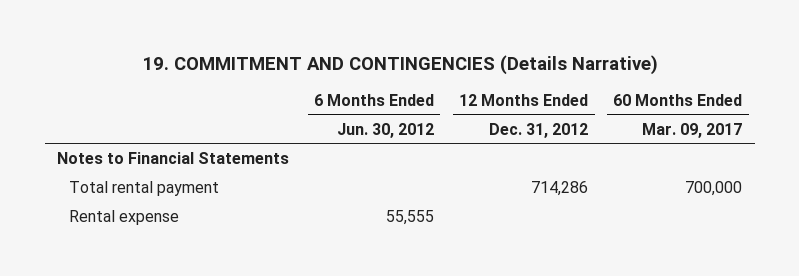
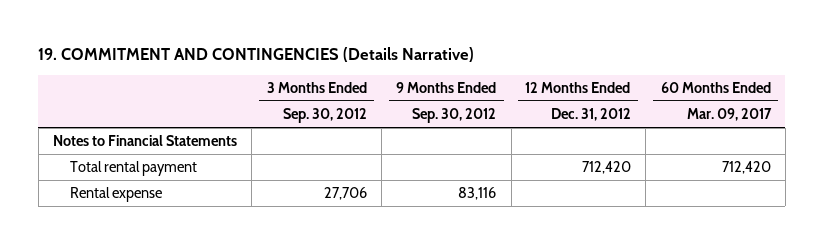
- | 6 Months Ended Jun. 30, 2012 | 12 Months Ended Dec. 31, 2012 | 60 Months Ended Mar. 09, 2017
+ | 3 Months Ended Sep. 30, 2012 | 9 Months Ended Sep. 30, 2012 | 12 Months Ended Dec. 31, 2012 | 60 Months Ended Mar. 09, 2017
- Total rental payment | | 714,286 | 700,000
+ Total rental payment | | | 712,420 | 712,420

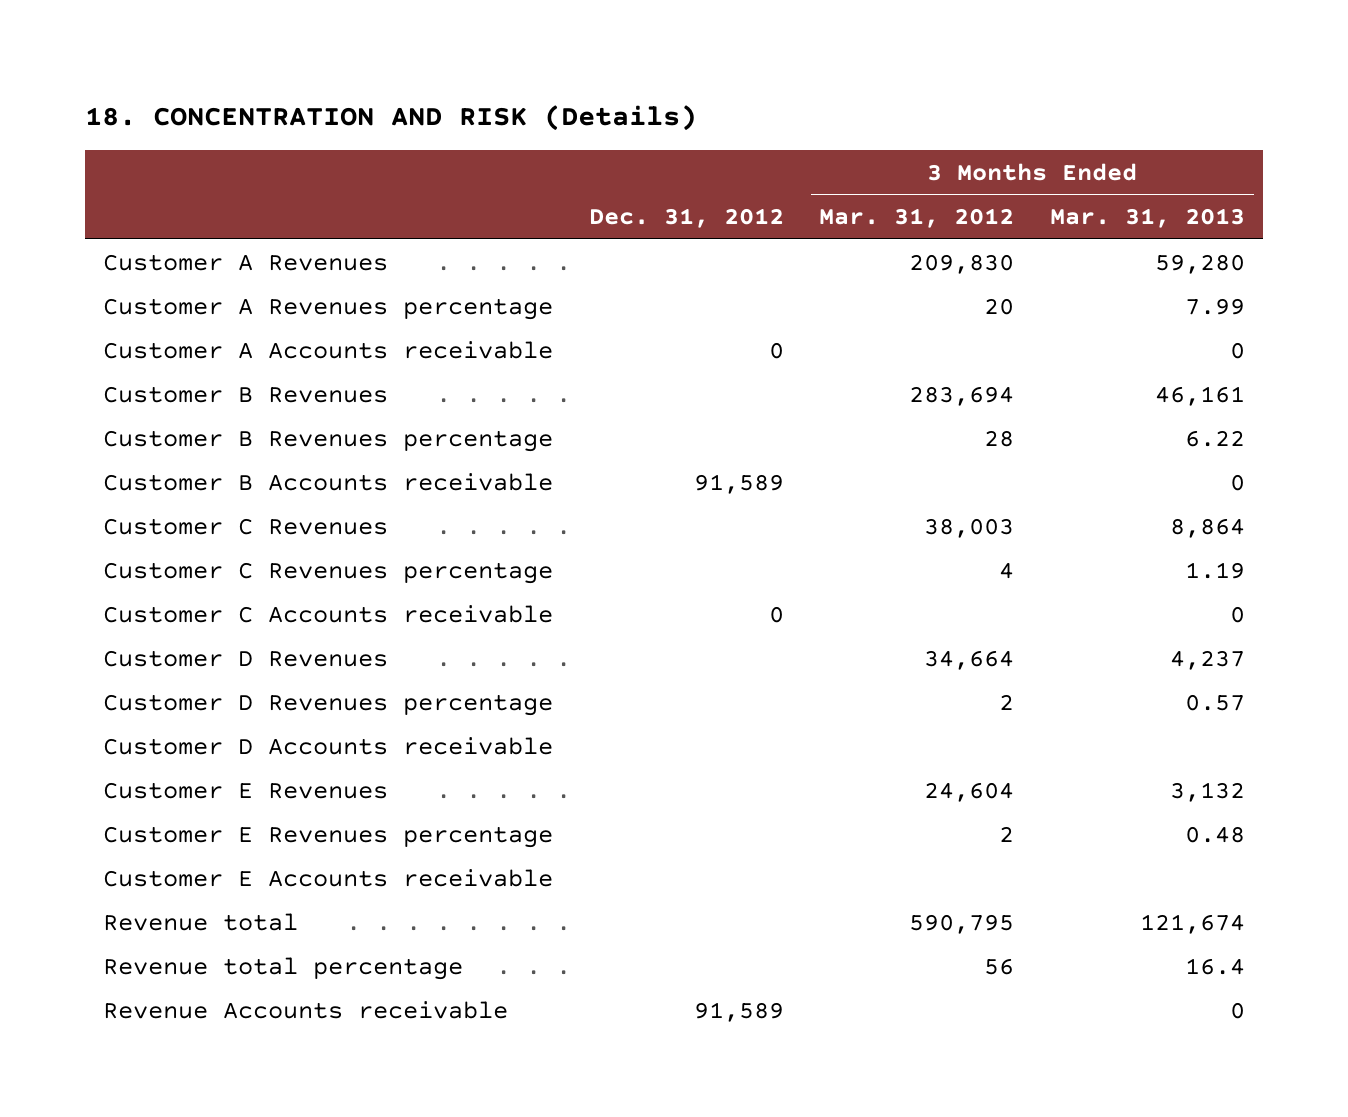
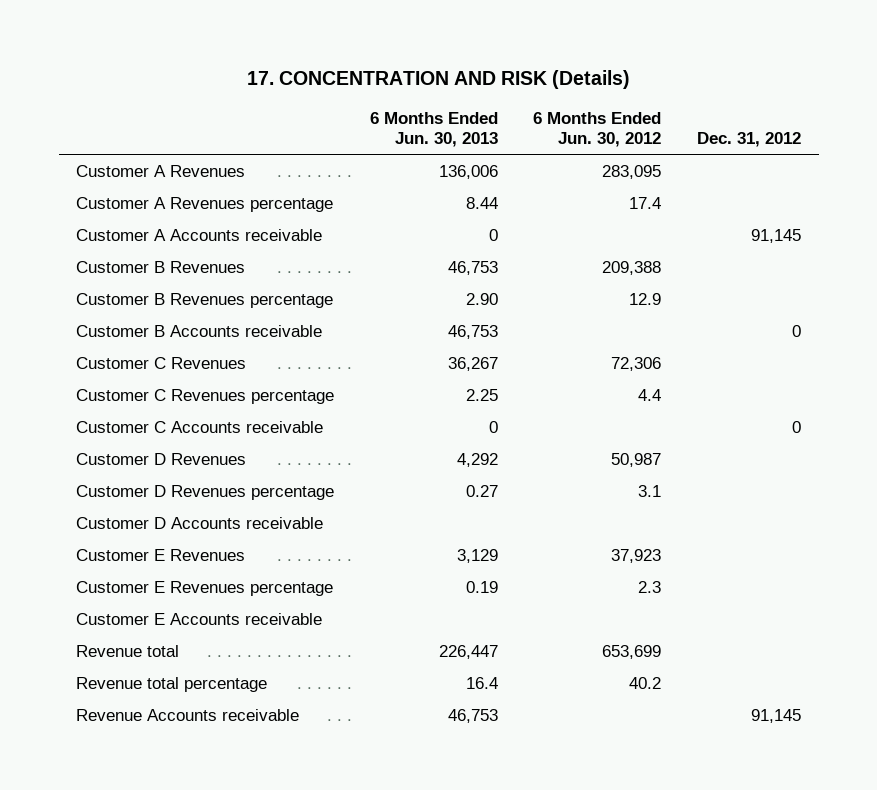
- 18. CONCENTRATION AND RISK (Details)
+ 17. CONCENTRATION AND RISK (Details)
- | Dec. 31, 2012 | 3 Months Ended Mar. 31, 2012 | 3 Months Ended Mar. 31, 2013
+ | 6 Months Ended Jun. 30, 2013 | 6 Months Ended Jun. 30, 2012 | Dec. 31, 2012
- Customer A Accounts receivable | 0 | | 0
+ Customer A Accounts receivable | 0 | | 91,145
- Customer B Accounts receivable | 91,589 | | 0
+ Customer B Accounts receivable | 46,753 | | 0
- Revenue Accounts receivable | 91,589 | | 0
+ Revenue Accounts receivable | 46,753 | | 91,145

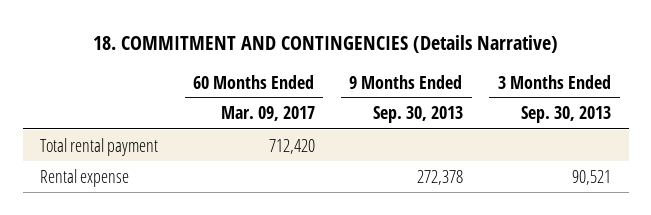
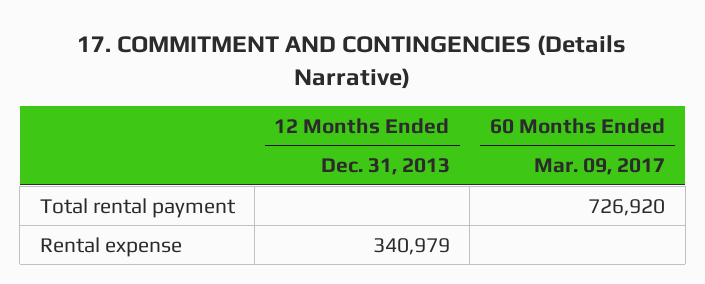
- 18. COMMITMENT AND CONTINGENCIES (Details Narrative)
+ 17. COMMITMENT AND CONTINGENCIES (Details Narrative)
- | 60 Months Ended Mar. 09, 2017 | 9 Months Ended Sep. 30, 2013 | 3 Months Ended Sep. 30, 2013
+ | 12 Months Ended Dec. 31, 2013 | 60 Months Ended Mar. 09, 2017
- Total rental payment | 712,420 | |
+ Total rental payment | | 726,920

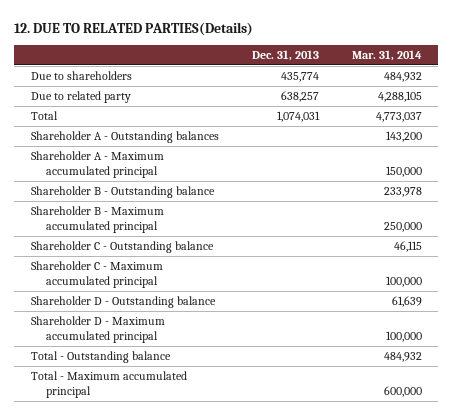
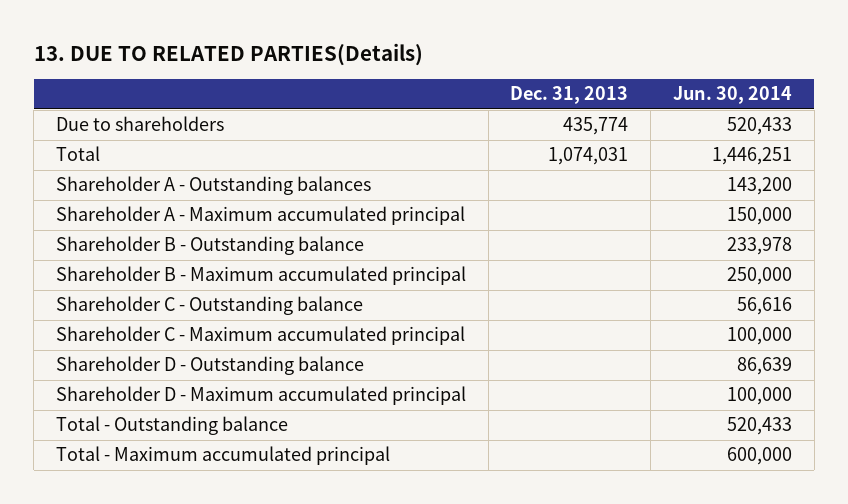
- 12. DUE TO RELATED PARTIES(Details)
+ 13. DUE TO RELATED PARTIES(Details)
- | Dec. 31, 2013 | Mar. 31, 2014
+ | Dec. 31, 2013 | Jun. 30, 2014
- Due to related party | 638,257 | 4,288,105

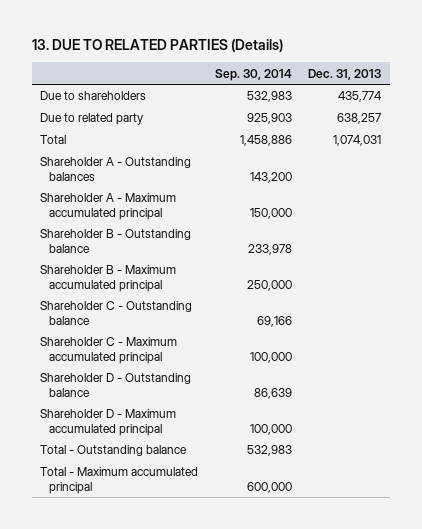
- 13. DUE TO RELATED PARTIES(Details)
+ 13. DUE TO RELATED PARTIES (Details)
- | Dec. 31, 2013 | Jun. 30, 2014
+ | Sep. 30, 2014 | Dec. 31, 2013
+ Due to related party | 925,903 | 638,257

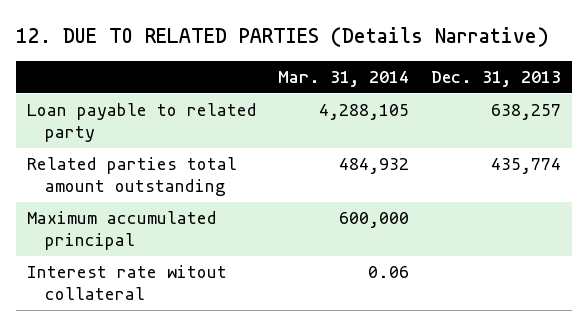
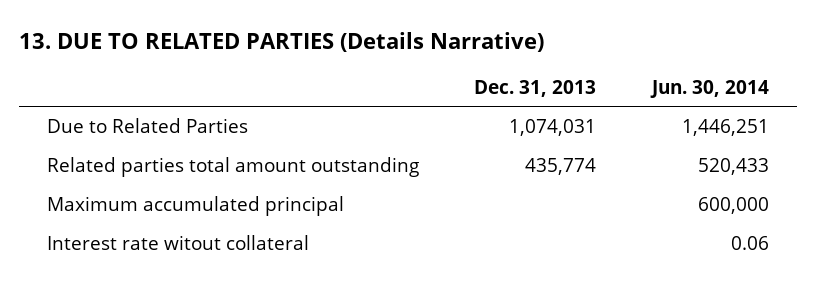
- 12. DUE TO RELATED PARTIES (Details Narrative)
+ 13. DUE TO RELATED PARTIES (Details Narrative)
- | Mar. 31, 2014 | Dec. 31, 2013
+ | Dec. 31, 2013 | Jun. 30, 2014
- Loan payable to related party | 4,288,105 | 638,257
+ Due to Related Parties | 1,074,031 | 1,446,251

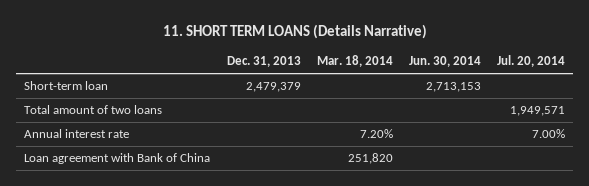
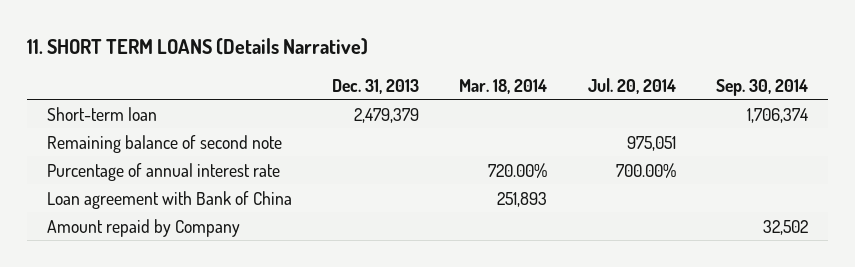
- | Dec. 31, 2013 | Mar. 18, 2014 | Jun. 30, 2014 | Jul. 20, 2014
+ | Dec. 31, 2013 | Mar. 18, 2014 | Jul. 20, 2014 | Sep. 30, 2014
- Total amount of two loans | | | | 1,949,571
- Annual interest rate | | 7.20% | | 7.00%
- Loan agreement with Bank of China | | 251,820 | |
+ Remaining balance of second note | | | 975,051 |
+ Purcentage of annual interest rate | | 720.00% | 700.00% |
+ Loan agreement with Bank of China | | 251,893 | |
+ Amount repaid by Company | | | | 32,502

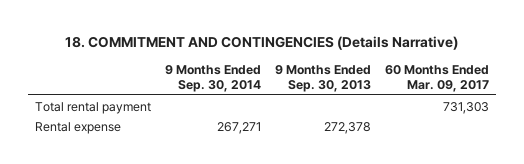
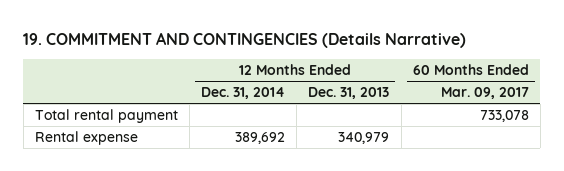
- 18. COMMITMENT AND CONTINGENCIES (Details Narrative)
+ 19. COMMITMENT AND CONTINGENCIES (Details Narrative)
- | 9 Months Ended Sep. 30, 2014 | 9 Months Ended Sep. 30, 2013 | 60 Months Ended Mar. 09, 2017
+ | 12 Months Ended Dec. 31, 2014 | 12 Months Ended Dec. 31, 2013 | 60 Months Ended Mar. 09, 2017
- Total rental payment | | | 731,303
+ Total rental payment | | | 733,078

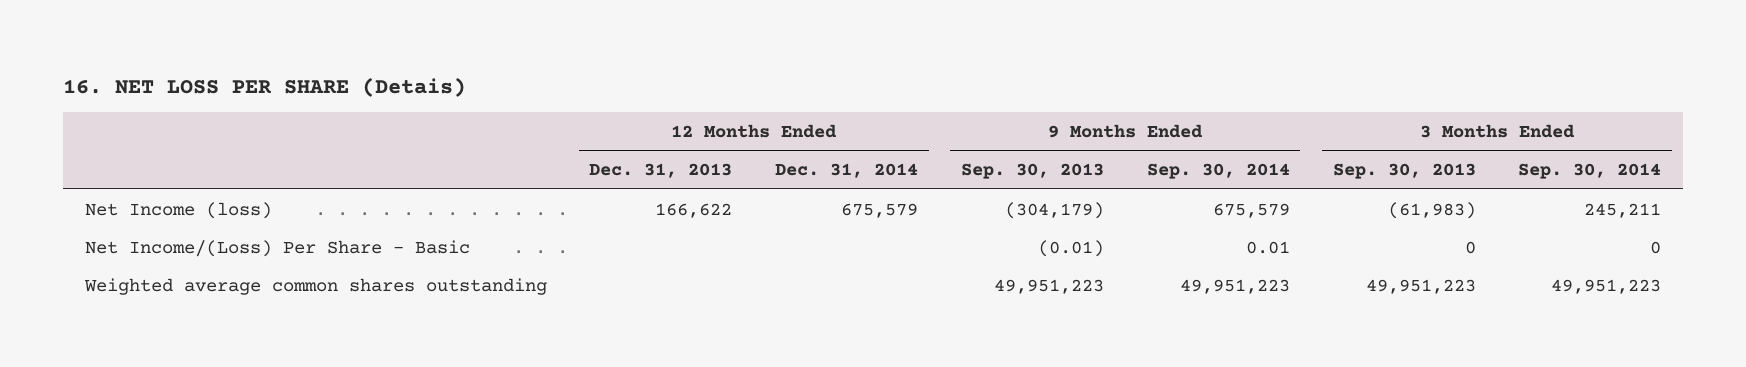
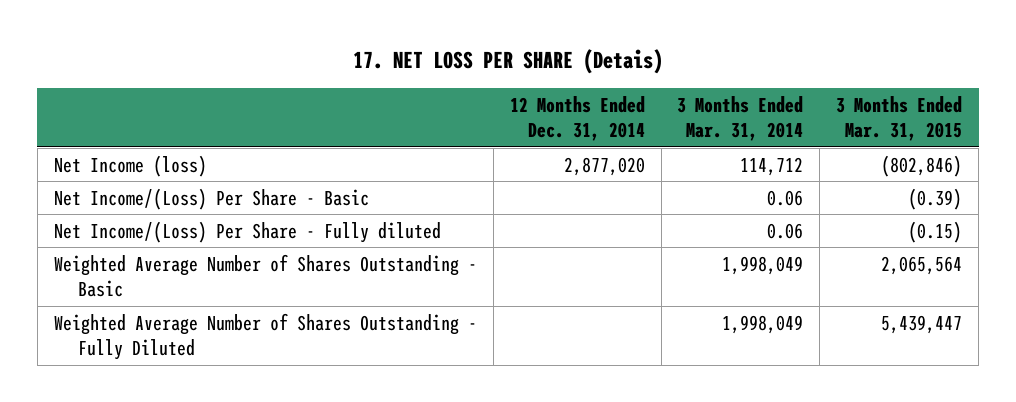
- 16. NET LOSS PER SHARE (Detais)
+ 17. NET LOSS PER SHARE (Detais)
- | 12 Months Ended Dec. 31, 2013 | 12 Months Ended Dec. 31, 2014 | 9 Months Ended Sep. 30, 2013 | 9 Months Ended Sep. 30, 2014 | 3 Months Ended Sep. 30, 2013 | 3 Months Ended Sep. 30, 2014
+ | 12 Months Ended Dec. 31, 2014 | 3 Months Ended Mar. 31, 2014 | 3 Months Ended Mar. 31, 2015
- Net Income (loss) | 166,622 | 675,579 | (304,179) | 675,579 | (61,983) | 245,211
+ Net Income (loss) | 2,877,020 | 114,712 | (802,846)
- Weighted average common shares outstanding | | | 49,951,223 | 49,951,223 | 49,951,223 | 49,951,223
+ Net Income/(Loss) Per Share - Fully diluted | | 0.06 | (0.15)
+ Weighted Average Number of Shares Outstanding - Basic | | 1,998,049 | 2,065,564
+ Weighted Average Number of Shares Outstanding - Fully Diluted | | 1,998,049 | 5,439,447

